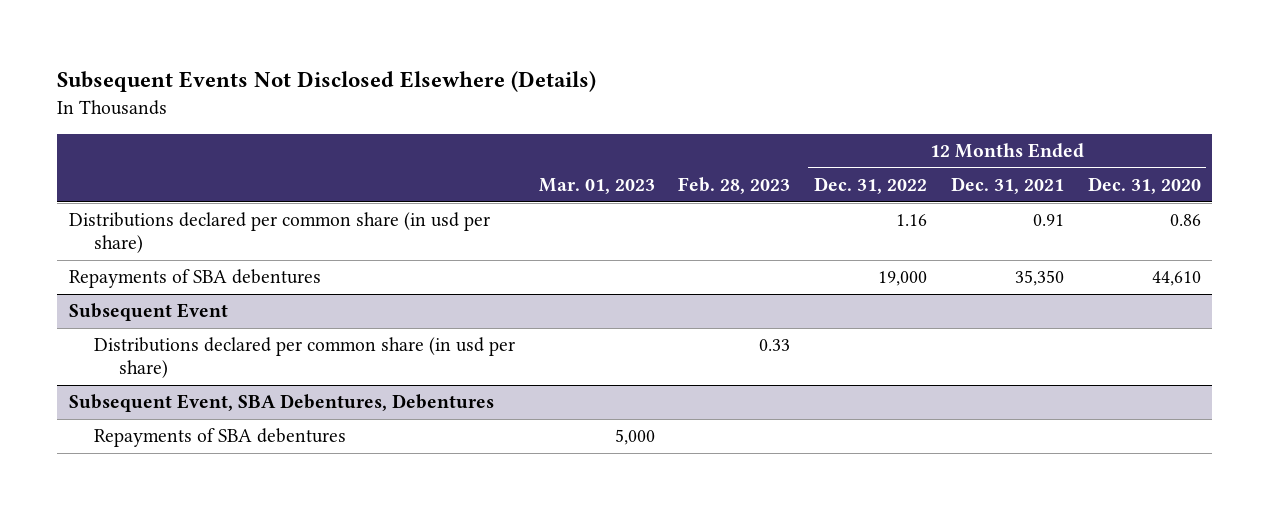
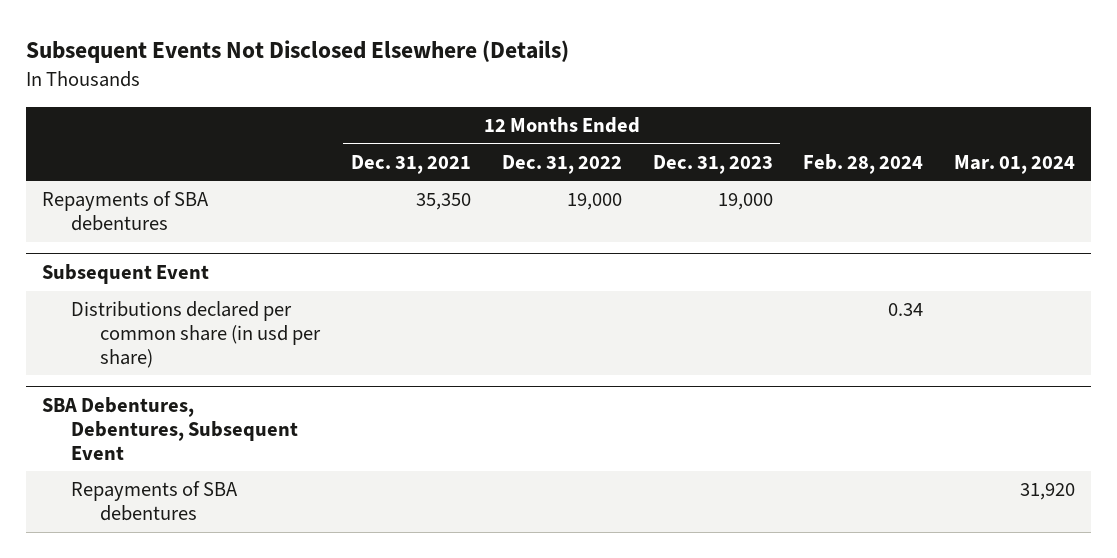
- | Mar. 01, 2023 | Feb. 28, 2023 | 12 Months Ended Dec. 31, 2022 | 12 Months Ended Dec. 31, 2021 | 12 Months Ended Dec. 31, 2020
+ | 12 Months Ended Dec. 31, 2021 | 12 Months Ended Dec. 31, 2022 | 12 Months Ended Dec. 31, 2023 | Feb. 28, 2024 | Mar. 01, 2024
- Distributions declared per common share (in usd per share) | | | 1.16 | 0.91 | 0.86
- Subsequent Event, SBA Debentures, Debentures
+ SBA Debentures, Debentures, Subsequent Event

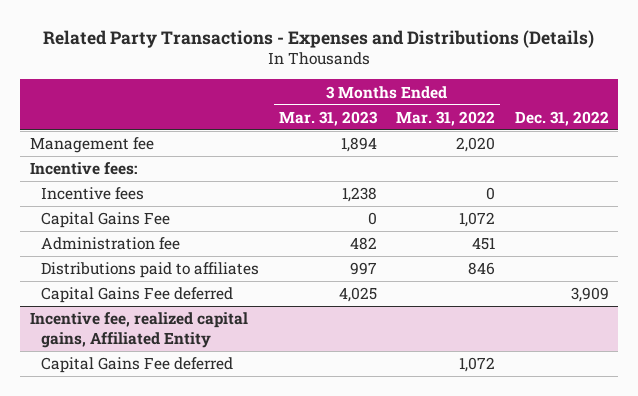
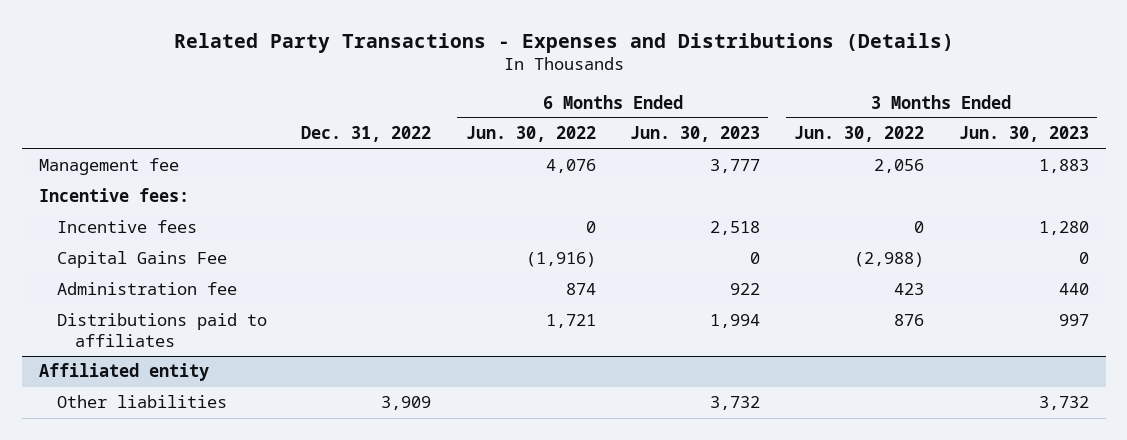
- | 3 Months Ended Mar. 31, 2023 | 3 Months Ended Mar. 31, 2022 | Dec. 31, 2022
+ | Dec. 31, 2022 | 6 Months Ended Jun. 30, 2022 | 6 Months Ended Jun. 30, 2023 | 3 Months Ended Jun. 30, 2022 | 3 Months Ended Jun. 30, 2023
- Capital Gains Fee deferred | 4,025 | | 3,909
- Incentive fee, realized capital gains, Affiliated Entity
- Capital Gains Fee deferred | | 1,072 |
+ Affiliated entity
+ Other liabilities | 3,909 | | 3,732 | | 3,732

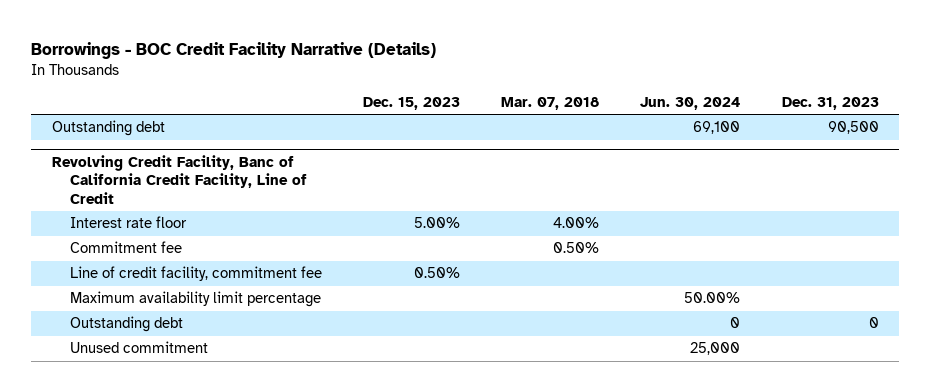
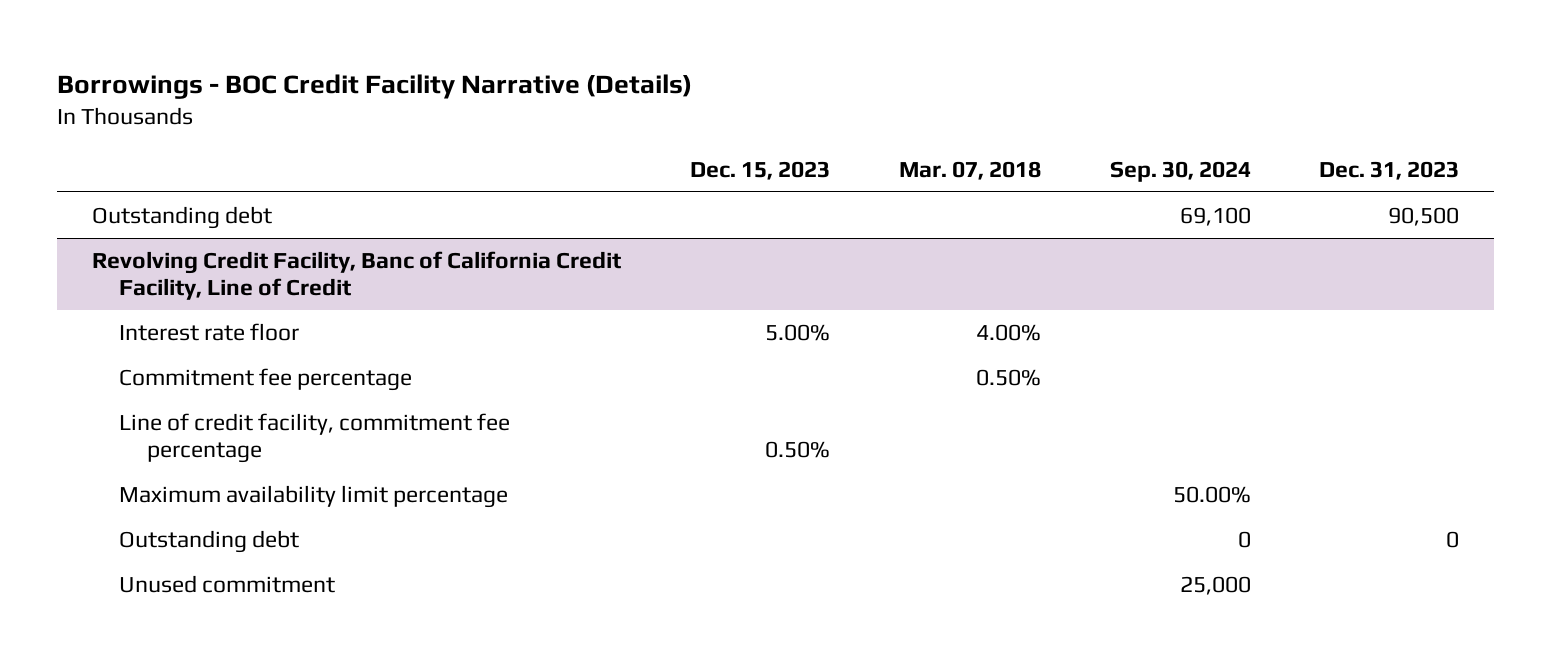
- | Dec. 15, 2023 | Mar. 07, 2018 | Jun. 30, 2024 | Dec. 31, 2023
+ | Dec. 15, 2023 | Mar. 07, 2018 | Sep. 30, 2024 | Dec. 31, 2023
@ Revolving Credit Facility, Banc of California Credit Facility, Line of Credit
- Commitment fee | | 0.50% | |
- Line of credit facility, commitment fee | 0.50% | | |
+ Commitment fee percentage | | 0.50% | |
+ Line of credit facility, commitment fee percentage | 0.50% | | |

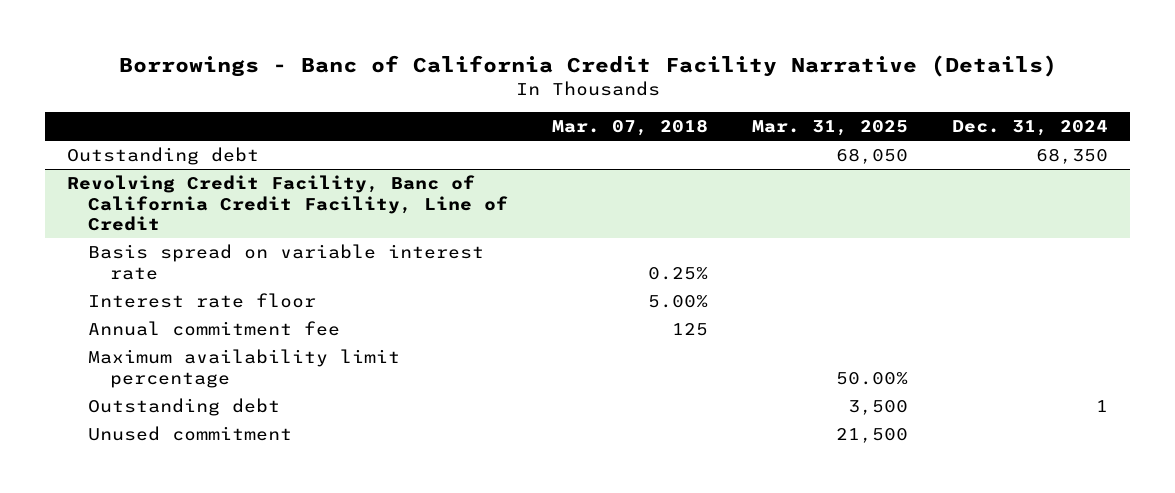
- Borrowings - BOC Credit Facility Narrative (Details)
+ Borrowings - Banc of California Credit Facility Narrative (Details)
- | Dec. 15, 2023 | Mar. 07, 2018 | Sep. 30, 2024 | Dec. 31, 2023
+ | Mar. 07, 2018 | Mar. 31, 2025 | Dec. 31, 2024
@ Revolving Credit Facility, Banc of California Credit Facility, Line of Credit
- Interest rate floor | 5.00% | 4.00% | |
- Commitment fee percentage | | 0.50% | |
- Line of credit facility, commitment fee percentage | 0.50% | | |
+ Basis spread on variable interest rate | 0.25% | |
+ Interest rate floor | 5.00% | |
+ Annual commitment fee | 125 | |

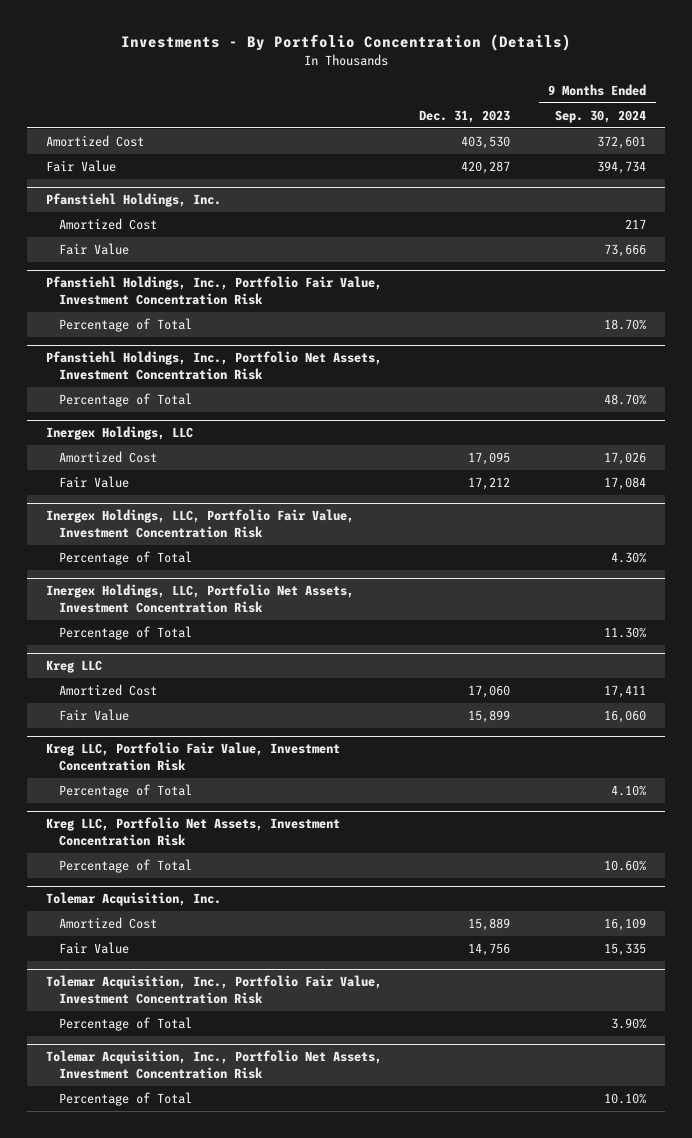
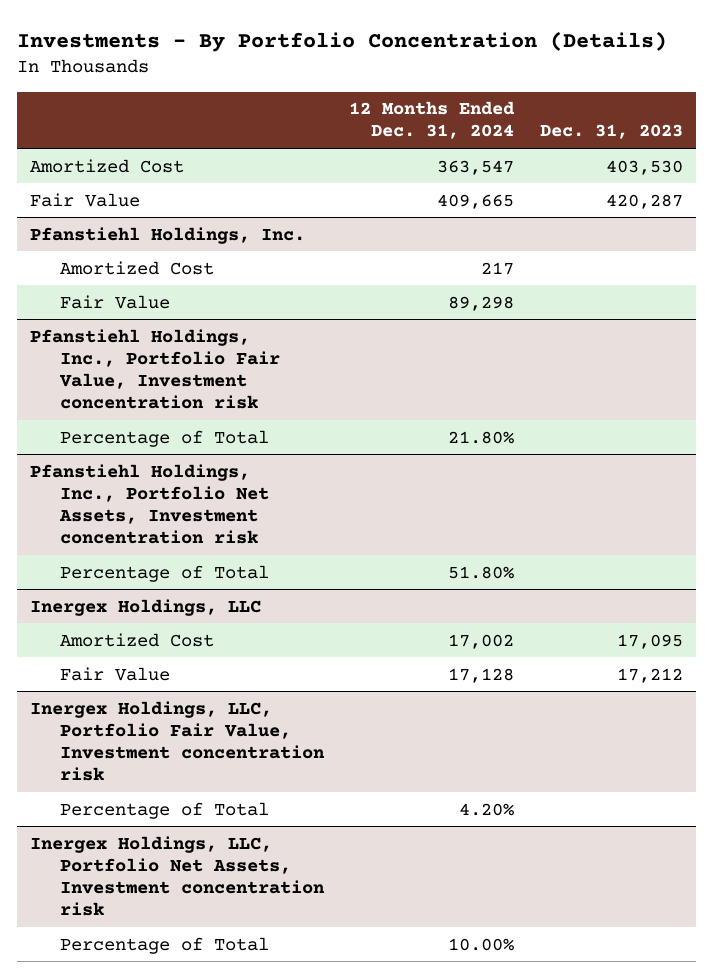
- | Dec. 31, 2023 | 9 Months Ended Sep. 30, 2024
+ | 12 Months Ended Dec. 31, 2024 | Dec. 31, 2023
- Pfanstiehl Holdings, Inc., Portfolio Fair Value, Investment Concentration Risk
+ Pfanstiehl Holdings, Inc., Portfolio Fair Value, Investment concentration risk
- Pfanstiehl Holdings, Inc., Portfolio Net Assets, Investment Concentration Risk
+ Pfanstiehl Holdings, Inc., Portfolio Net Assets, Investment concentration risk
- Inergex Holdings, LLC, Portfolio Fair Value, Investment Concentration Risk
+ Inergex Holdings, LLC, Portfolio Fair Value, Investment concentration risk
- Inergex Holdings, LLC, Portfolio Net Assets, Investment Concentration Risk
+ Inergex Holdings, LLC, Portfolio Net Assets, Investment concentration risk
- Kreg LLC
- Amortized Cost | 17,060 | 17,411
- Fair Value | 15,899 | 16,060
- Kreg LLC, Portfolio Fair Value, Investment Concentration Risk
- Percentage of Total | | 4.10%
- Kreg LLC, Portfolio Net Assets, Investment Concentration Risk
- Percentage of Total | | 10.60%
- Tolemar Acquisition, Inc.
- Amortized Cost | 15,889 | 16,109
- Fair Value | 14,756 | 15,335
- Tolemar Acquisition, Inc., Portfolio Fair Value, Investment Concentration Risk
- Percentage of Total | | 3.90%
- Tolemar Acquisition, Inc., Portfolio Net Assets, Investment Concentration Risk
- Percentage of Total | | 10.10%

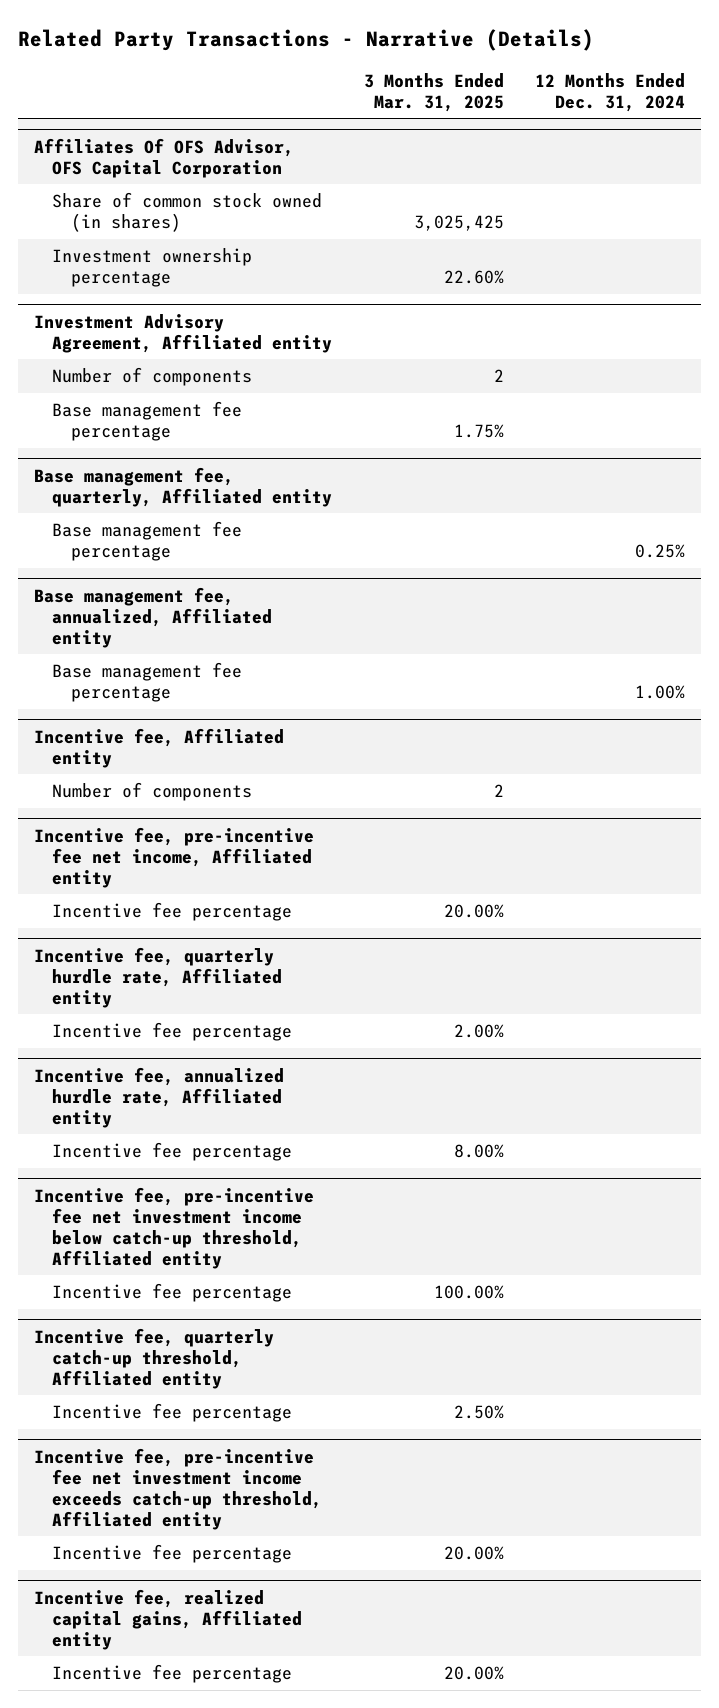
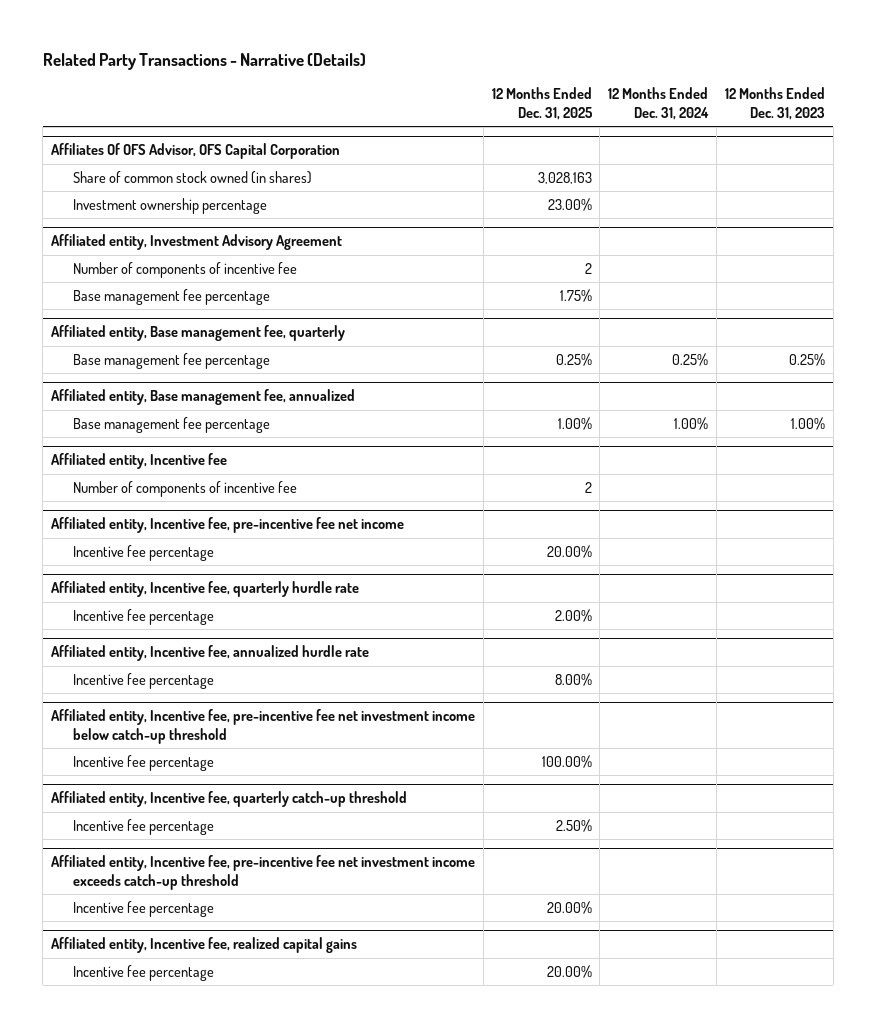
- | 3 Months Ended Mar. 31, 2025 | 12 Months Ended Dec. 31, 2024
+ | 12 Months Ended Dec. 31, 2025 | 12 Months Ended Dec. 31, 2024 | 12 Months Ended Dec. 31, 2023
- Investment Advisory Agreement, Affiliated entity
- Number of components | 2 |
+ Affiliated entity, Investment Advisory Agreement
+ Number of components of incentive fee | 2 | |
- Base management fee, quarterly, Affiliated entity
+ Affiliated entity, Base management fee, quarterly
- Base management fee, annualized, Affiliated entity
+ Affiliated entity, Base management fee, annualized
- Incentive fee, Affiliated entity
- Number of components | 2 |
- Incentive fee, pre-incentive fee net income, Affiliated entity
+ Affiliated entity, Incentive fee
+ Number of components of incentive fee | 2 | |
+ Affiliated entity, Incentive fee, pre-incentive fee net income
- Incentive fee, quarterly hurdle rate, Affiliated entity
+ Affiliated entity, Incentive fee, quarterly hurdle rate
- Incentive fee, annualized hurdle rate, Affiliated entity
+ Affiliated entity, Incentive fee, annualized hurdle rate
- Incentive fee, pre-incentive fee net investment income below catch-up threshold, Affiliated entity
+ Affiliated entity, Incentive fee, pre-incentive fee net investment income below catch-up threshold
- Incentive fee, quarterly catch-up threshold, Affiliated entity
+ Affiliated entity, Incentive fee, quarterly catch-up threshold
- Incentive fee, pre-incentive fee net investment income exceeds catch-up threshold, Affiliated entity
+ Affiliated entity, Incentive fee, pre-incentive fee net investment income exceeds catch-up threshold
- Incentive fee, realized capital gains, Affiliated entity
+ Affiliated entity, Incentive fee, realized capital gains

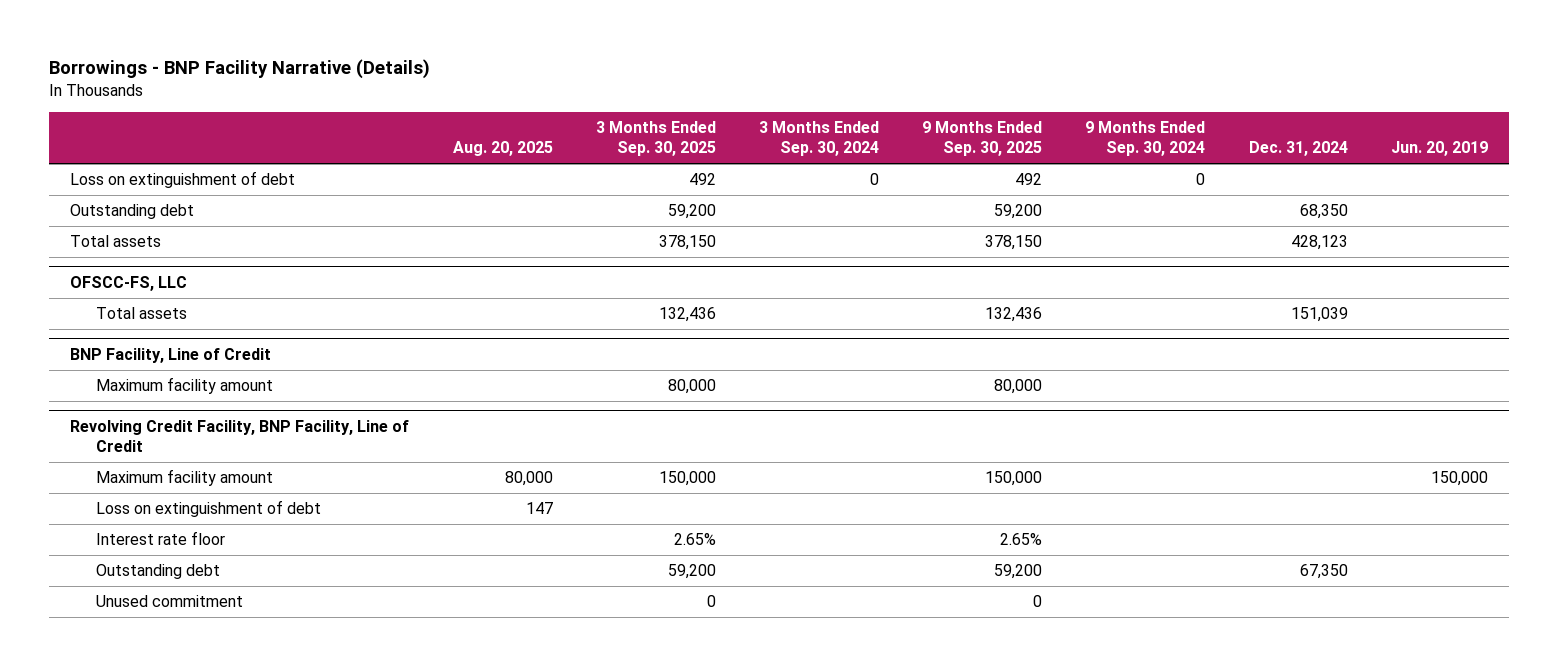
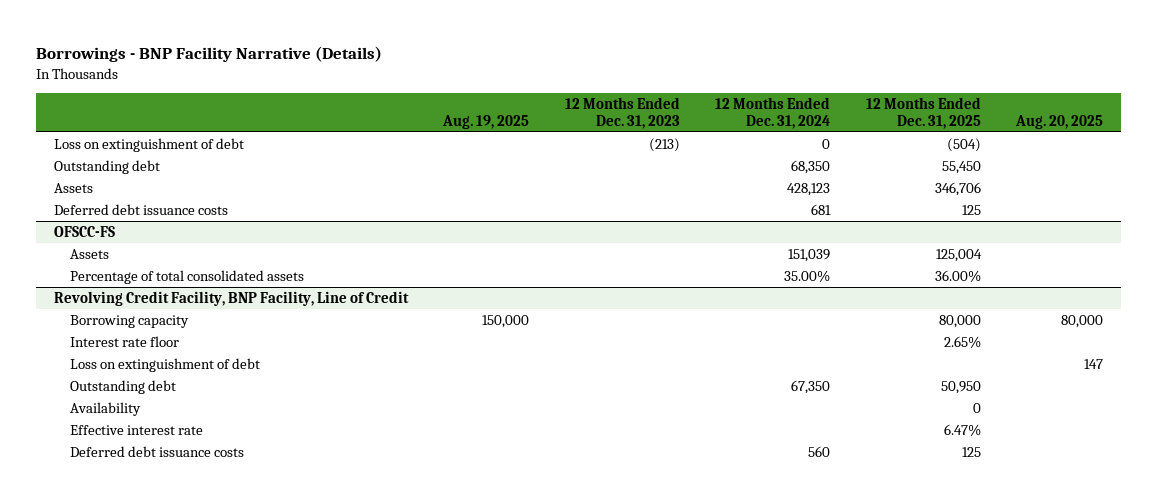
- | Aug. 20, 2025 | 3 Months Ended Sep. 30, 2025 | 3 Months Ended Sep. 30, 2024 | 9 Months Ended Sep. 30, 2025 | 9 Months Ended Sep. 30, 2024 | Dec. 31, 2024 | Jun. 20, 2019
+ | Aug. 19, 2025 | 12 Months Ended Dec. 31, 2023 | 12 Months Ended Dec. 31, 2024 | 12 Months Ended Dec. 31, 2025 | Aug. 20, 2025
- Total assets | | 378,150 | | 378,150 | | 428,123 |
- OFSCC-FS, LLC
- Total assets | | 132,436 | | 132,436 | | 151,039 |
- BNP Facility, Line of Credit
- Maximum facility amount | | 80,000 | | 80,000 | | |
+ Assets | | | 428,123 | 346,706 |
+ Deferred debt issuance costs | | | 681 | 125 |
+ OFSCC-FS
+ Assets | | | 151,039 | 125,004 |
+ Percentage of total consolidated assets | | | 35.00% | 36.00% |
@ Revolving Credit Facility, BNP Facility, Line of Credit
- Maximum facility amount | 80,000 | 150,000 | | 150,000 | | | 150,000
+ Borrowing capacity | 150,000 | | | 80,000 | 80,000
moved down: Loss on extinguishment of debt | | | | | 147
- Unused commitment | | 0 | | 0 | | |
+ Availability | | | | 0 |
+ Effective interest rate | | | | 6.47% |
+ Deferred debt issuance costs | | | 560 | 125 |

